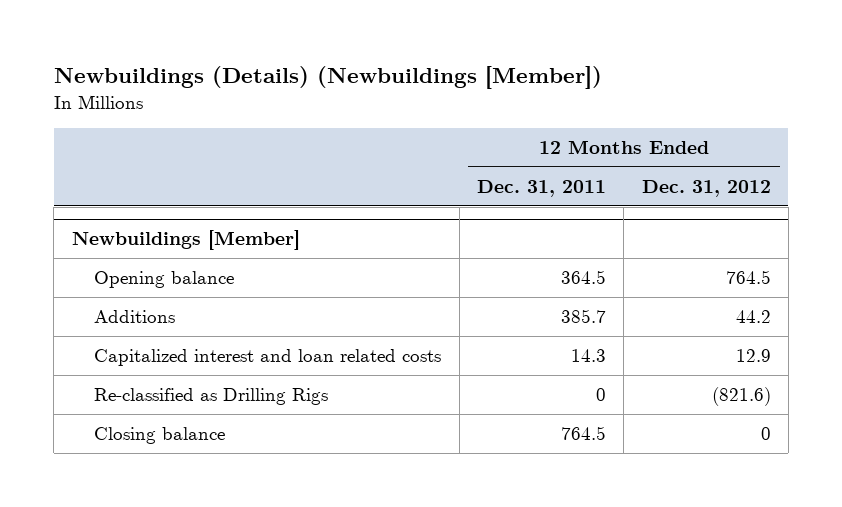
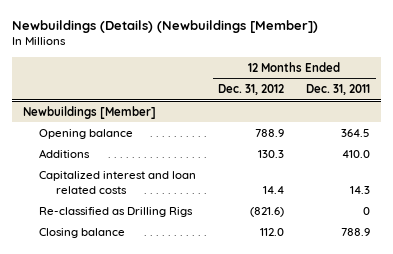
- | 12 Months Ended Dec. 31, 2011 | 12 Months Ended Dec. 31, 2012
+ | 12 Months Ended Dec. 31, 2012 | 12 Months Ended Dec. 31, 2011
@ Newbuildings [Member]
- Opening balance | 364.5 | 764.5
- Additions | 385.7 | 44.2
- Capitalized interest and loan related costs | 14.3 | 12.9
+ Opening balance | 788.9 | 364.5
+ Additions | 130.3 | 410.0
+ Capitalized interest and loan related costs | 14.4 | 14.3
- Closing balance | 764.5 | 0
+ Closing balance | 112.0 | 788.9

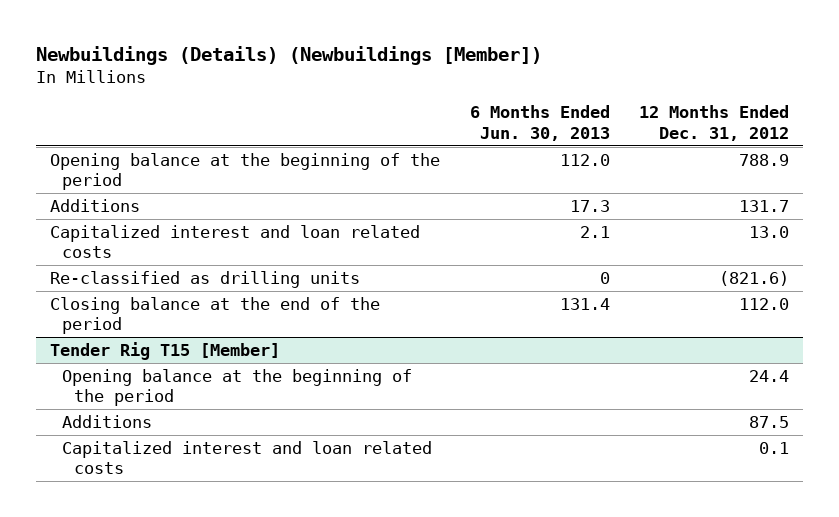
- | 12 Months Ended Dec. 31, 2012 | 12 Months Ended Dec. 31, 2011
+ | 6 Months Ended Jun. 30, 2013 | 12 Months Ended Dec. 31, 2012
- Newbuildings [Member]
- Opening balance | 788.9 | 364.5
- Additions | 130.3 | 410.0
- Capitalized interest and loan related costs | 14.4 | 14.3
- Re-classified as Drilling Rigs | (821.6) | 0
- Closing balance | 112.0 | 788.9
+ Opening balance at the beginning of the period | 112.0 | 788.9
+ Additions | 17.3 | 131.7
+ Capitalized interest and loan related costs | 2.1 | 13.0
+ Re-classified as drilling units | 0 | (821.6)
+ Closing balance at the end of the period | 131.4 | 112.0
+ Tender Rig T15 [Member]
+ Opening balance at the beginning of the period | | 24.4
+ Additions | | 87.5
+ Capitalized interest and loan related costs | | 0.1

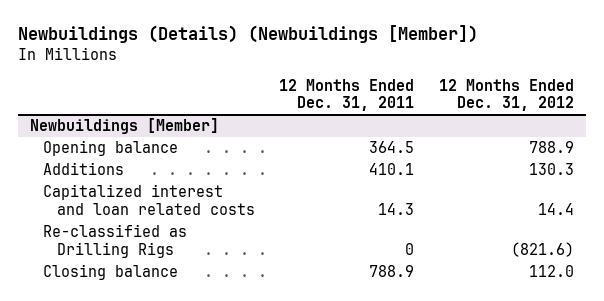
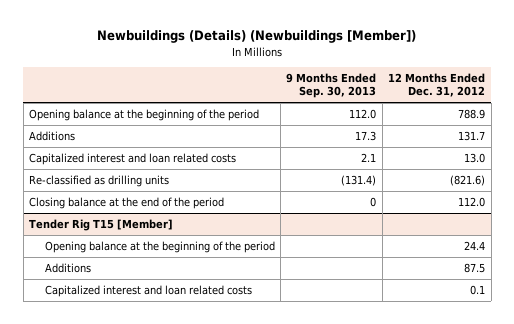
- | 12 Months Ended Dec. 31, 2011 | 12 Months Ended Dec. 31, 2012
+ | 9 Months Ended Sep. 30, 2013 | 12 Months Ended Dec. 31, 2012
- Newbuildings [Member]
- Opening balance | 364.5 | 788.9
- Additions | 410.1 | 130.3
- Capitalized interest and loan related costs | 14.3 | 14.4
- Re-classified as Drilling Rigs | 0 | (821.6)
- Closing balance | 788.9 | 112.0
+ Opening balance at the beginning of the period | 112.0 | 788.9
+ Additions | 17.3 | 131.7
+ Capitalized interest and loan related costs | 2.1 | 13.0
+ Re-classified as drilling units | (131.4) | (821.6)
+ Closing balance at the end of the period | 0 | 112.0
+ Tender Rig T15 [Member]
+ Opening balance at the beginning of the period | | 24.4
+ Additions | | 87.5
+ Capitalized interest and loan related costs | | 0.1

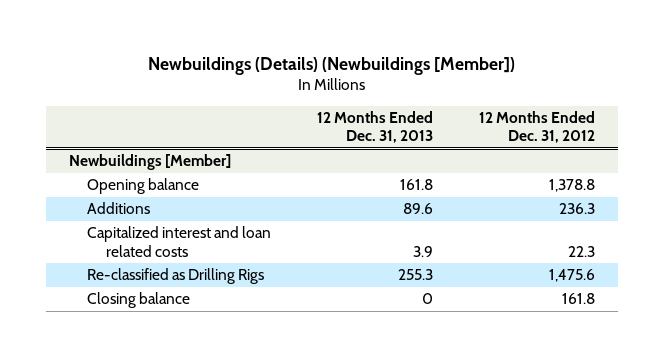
- | 9 Months Ended Sep. 30, 2013 | 12 Months Ended Dec. 31, 2012
+ | 12 Months Ended Dec. 31, 2013 | 12 Months Ended Dec. 31, 2012
- Opening balance at the beginning of the period | 112.0 | 788.9
- Additions | 17.3 | 131.7
- Capitalized interest and loan related costs | 2.1 | 13.0
- Re-classified as drilling units | (131.4) | (821.6)
- Closing balance at the end of the period | 0 | 112.0
- Tender Rig T15 [Member]
- Opening balance at the beginning of the period | | 24.4
- Additions | | 87.5
- Capitalized interest and loan related costs | | 0.1
+ Newbuildings [Member]
+ Opening balance | 161.8 | 1,378.8
+ Additions | 89.6 | 236.3
+ Capitalized interest and loan related costs | 3.9 | 22.3
+ Re-classified as Drilling Rigs | 255.3 | 1,475.6
+ Closing balance | 0 | 161.8

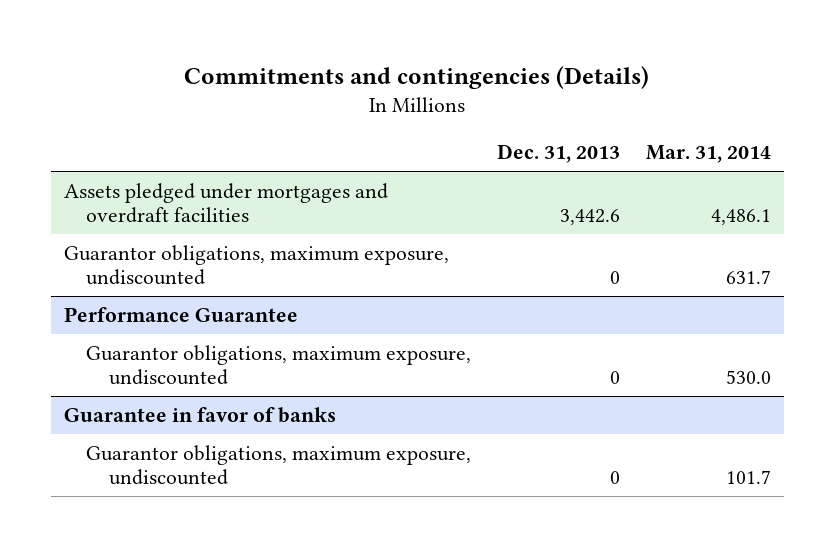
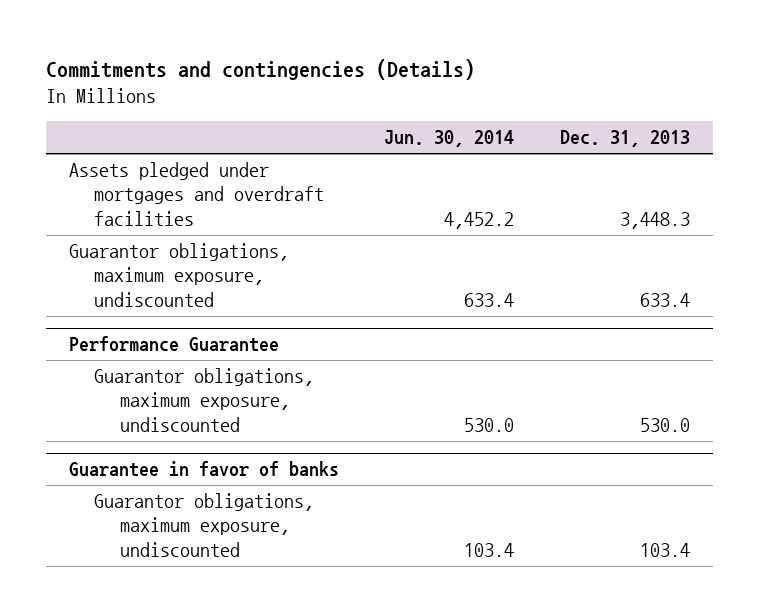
- | Dec. 31, 2013 | Mar. 31, 2014
+ | Jun. 30, 2014 | Dec. 31, 2013
- Assets pledged under mortgages and overdraft facilities | 3,442.6 | 4,486.1
- Guarantor obligations, maximum exposure, undiscounted | 0 | 631.7
+ Assets pledged under mortgages and overdraft facilities | 4,452.2 | 3,448.3
+ Guarantor obligations, maximum exposure, undiscounted | 633.4 | 633.4
@ Performance Guarantee
- Guarantor obligations, maximum exposure, undiscounted | 0 | 530.0
+ Guarantor obligations, maximum exposure, undiscounted | 530.0 | 530.0
@ Guarantee in favor of banks
- Guarantor obligations, maximum exposure, undiscounted | 0 | 101.7
+ Guarantor obligations, maximum exposure, undiscounted | 103.4 | 103.4

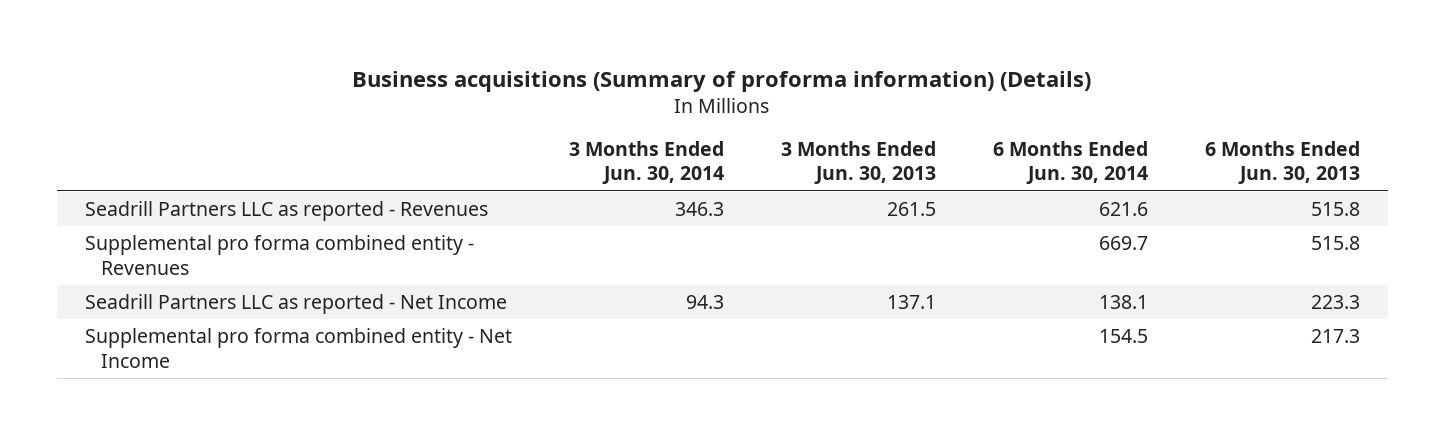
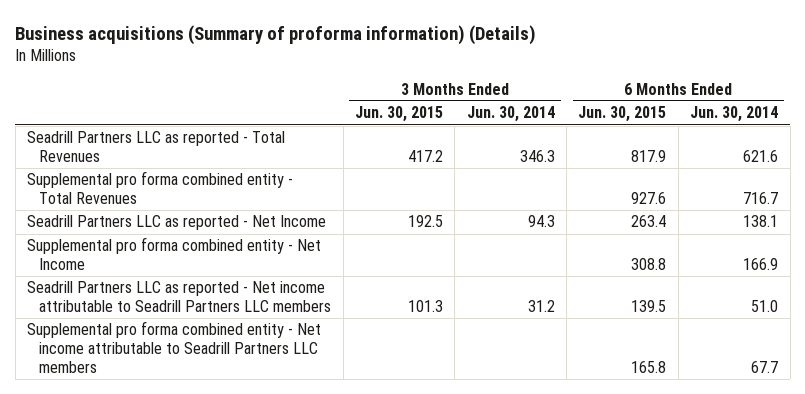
- | 3 Months Ended Jun. 30, 2014 | 3 Months Ended Jun. 30, 2013 | 6 Months Ended Jun. 30, 2014 | 6 Months Ended Jun. 30, 2013
+ | 3 Months Ended Jun. 30, 2015 | 3 Months Ended Jun. 30, 2014 | 6 Months Ended Jun. 30, 2015 | 6 Months Ended Jun. 30, 2014
- Seadrill Partners LLC as reported - Revenues | 346.3 | 261.5 | 621.6 | 515.8
- Supplemental pro forma combined entity - Revenues | | | 669.7 | 515.8
+ Seadrill Partners LLC as reported - Total Revenues | 417.2 | 346.3 | 817.9 | 621.6
+ Supplemental pro forma combined entity - Total Revenues | | | 927.6 | 716.7
- Supplemental pro forma combined entity - Net Income | | | 154.5 | 217.3
+ Supplemental pro forma combined entity - Net Income | | | 308.8 | 166.9
+ Seadrill Partners LLC as reported - Net income attributable to Seadrill Partners LLC members | 101.3 | 31.2 | 139.5 | 51.0
+ Supplemental pro forma combined entity - Net income attributable to Seadrill Partners LLC members | | | 165.8 | 67.7

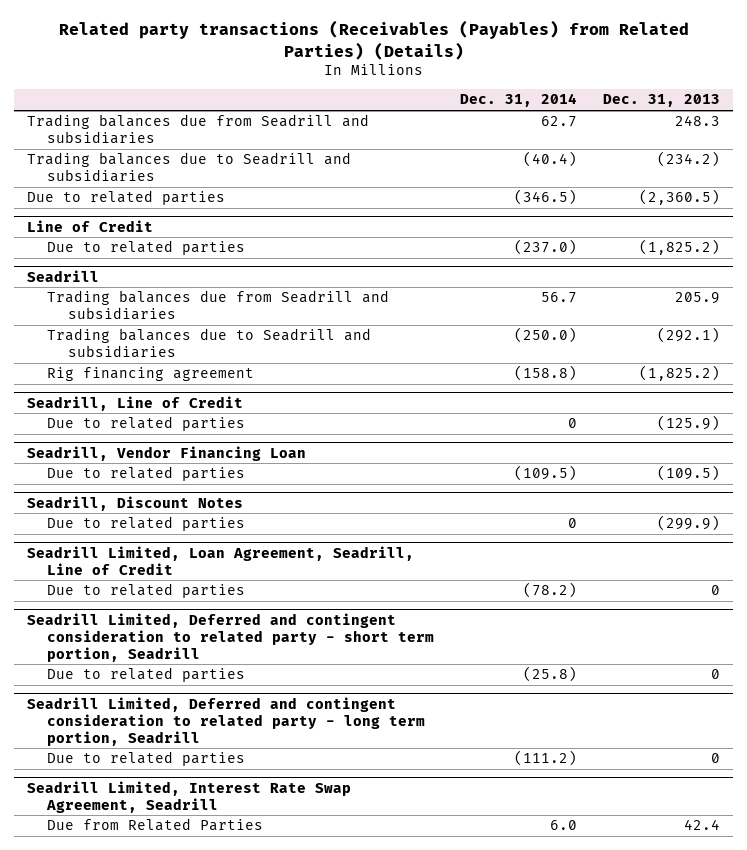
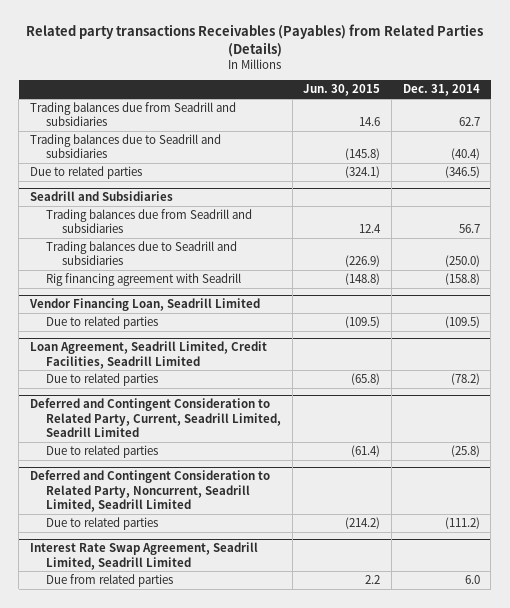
- Related party transactions (Receivables (Payables) from Related Parties) (Details)
+ Related party transactions Receivables (Payables) from Related Parties (Details)
- | Dec. 31, 2014 | Dec. 31, 2013
+ | Jun. 30, 2015 | Dec. 31, 2014
- Line of Credit
- Due to related parties | (237.0) | (1,825.2)
- Seadrill
+ Seadrill and Subsidiaries
- Rig financing agreement | (158.8) | (1,825.2)
- Seadrill, Line of Credit
- Due to related parties | 0 | (125.9)
- Seadrill, Vendor Financing Loan
+ Rig financing agreement with Seadrill | (148.8) | (158.8)
+ Vendor Financing Loan, Seadrill Limited
- Seadrill, Discount Notes
- Due to related parties | 0 | (299.9)
- Seadrill Limited, Loan Agreement, Seadrill, Line of Credit
+ Loan Agreement, Seadrill Limited, Credit Facilities, Seadrill Limited
- Seadrill Limited, Deferred and contingent consideration to related party - short term portion, Seadrill
+ Deferred and Contingent Consideration to Related Party, Current, Seadrill Limited, Seadrill Limited
- Seadrill Limited, Deferred and contingent consideration to related party - long term portion, Seadrill
+ Deferred and Contingent Consideration to Related Party, Noncurrent, Seadrill Limited, Seadrill Limited
- Seadrill Limited, Interest Rate Swap Agreement, Seadrill
- Due from Related Parties | 6.0 | 42.4
+ Interest Rate Swap Agreement, Seadrill Limited, Seadrill Limited
+ Due from related parties | 2.2 | 6.0

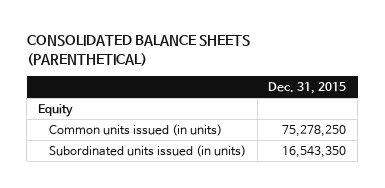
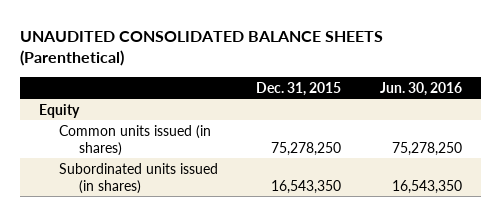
- CONSOLIDATED BALANCE SHEETS (PARENTHETICAL)
+ UNAUDITED CONSOLIDATED BALANCE SHEETS (Parenthetical)
- | Dec. 31, 2015
+ | Dec. 31, 2015 | Jun. 30, 2016
- Common units issued (in units) | 75,278,250
- Subordinated units issued (in units) | 16,543,350
+ Common units issued (in shares) | 75,278,250 | 75,278,250
+ Subordinated units issued (in shares) | 16,543,350 | 16,543,350

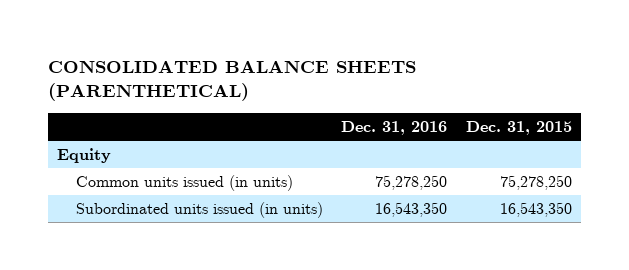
- UNAUDITED CONSOLIDATED BALANCE SHEETS (Parenthetical)
+ CONSOLIDATED BALANCE SHEETS (PARENTHETICAL)
- | Dec. 31, 2015 | Jun. 30, 2016
+ | Dec. 31, 2016 | Dec. 31, 2015
- Common units issued (in shares) | 75,278,250 | 75,278,250
- Subordinated units issued (in shares) | 16,543,350 | 16,543,350
+ Common units issued (in units) | 75,278,250 | 75,278,250
+ Subordinated units issued (in units) | 16,543,350 | 16,543,350

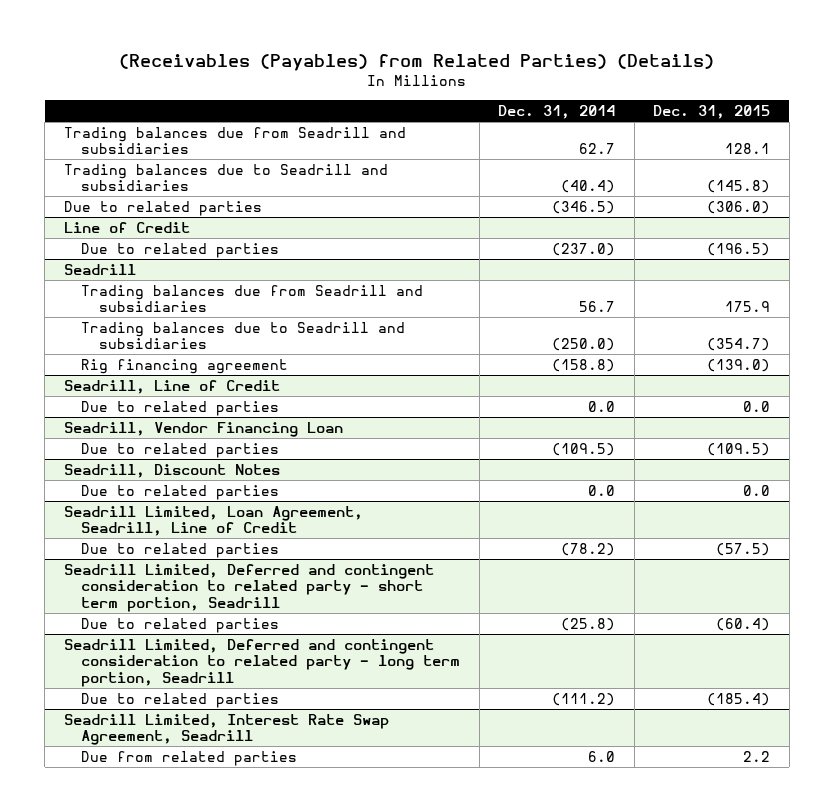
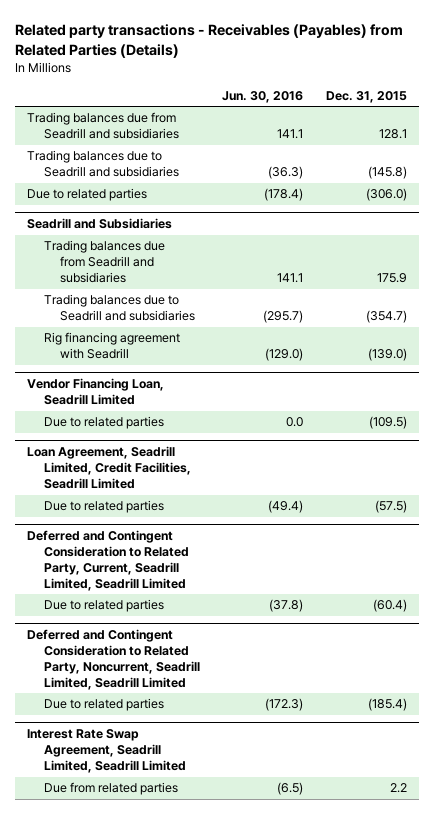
- (Receivables (Payables) from Related Parties) (Details)
+ Related party transactions - Receivables (Payables) from Related Parties (Details)
- | Dec. 31, 2014 | Dec. 31, 2015
+ | Jun. 30, 2016 | Dec. 31, 2015
- Line of Credit
- Due to related parties | (237.0) | (196.5)
- Seadrill
+ Seadrill and Subsidiaries
- Rig financing agreement | (158.8) | (139.0)
- Seadrill, Line of Credit
- Due to related parties | 0.0 | 0.0
- Seadrill, Vendor Financing Loan
+ Rig financing agreement with Seadrill | (129.0) | (139.0)
+ Vendor Financing Loan, Seadrill Limited
- Seadrill, Discount Notes
- Due to related parties | 0.0 | 0.0
- Seadrill Limited, Loan Agreement, Seadrill, Line of Credit
+ Loan Agreement, Seadrill Limited, Credit Facilities, Seadrill Limited
- Seadrill Limited, Deferred and contingent consideration to related party - short term portion, Seadrill
+ Deferred and Contingent Consideration to Related Party, Current, Seadrill Limited, Seadrill Limited
- Seadrill Limited, Deferred and contingent consideration to related party - long term portion, Seadrill
+ Deferred and Contingent Consideration to Related Party, Noncurrent, Seadrill Limited, Seadrill Limited
- Seadrill Limited, Interest Rate Swap Agreement, Seadrill
+ Interest Rate Swap Agreement, Seadrill Limited, Seadrill Limited

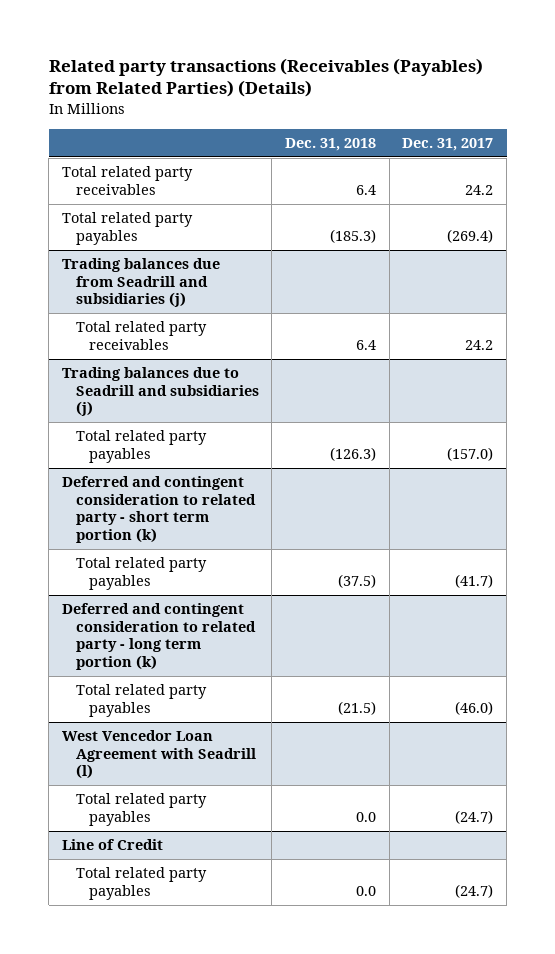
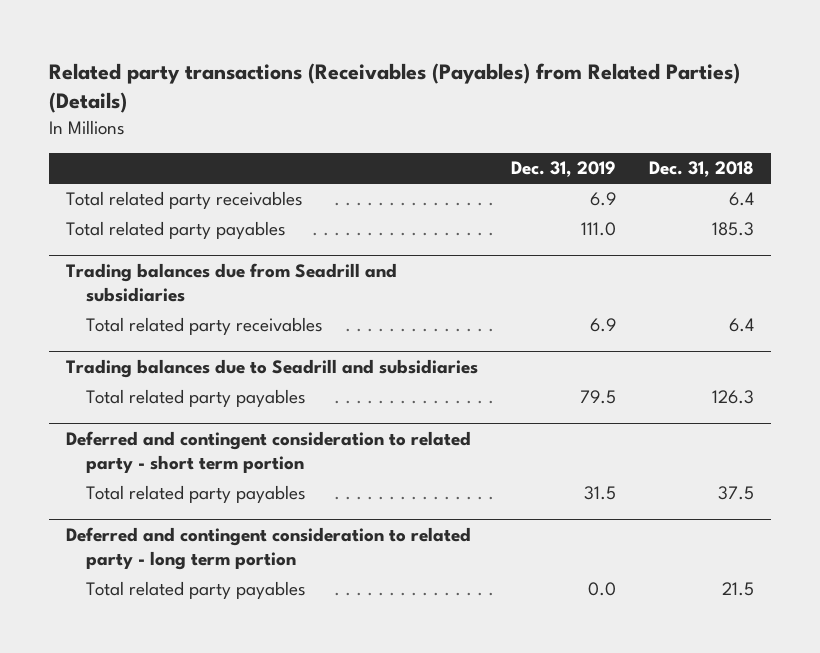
- | Dec. 31, 2018 | Dec. 31, 2017
+ | Dec. 31, 2019 | Dec. 31, 2018
- Total related party payables | (185.3) | (269.4)
- Trading balances due from Seadrill and subsidiaries (j)
+ Total related party payables | 111.0 | 185.3
+ Trading balances due from Seadrill and subsidiaries
- Trading balances due to Seadrill and subsidiaries (j)
- Total related party payables | (126.3) | (157.0)
- Deferred and contingent consideration to related party - short term portion (k)
- Total related party payables | (37.5) | (41.7)
- Deferred and contingent consideration to related party - long term portion (k)
- Total related party payables | (21.5) | (46.0)
- West Vencedor Loan Agreement with Seadrill (l)
- Total related party payables | 0.0 | (24.7)
- Line of Credit
- Total related party payables | 0.0 | (24.7)
+ Trading balances due to Seadrill and subsidiaries
+ Total related party payables | 79.5 | 126.3
+ Deferred and contingent consideration to related party - short term portion
+ Total related party payables | 31.5 | 37.5
+ Deferred and contingent consideration to related party - long term portion
+ Total related party payables | 0.0 | 21.5

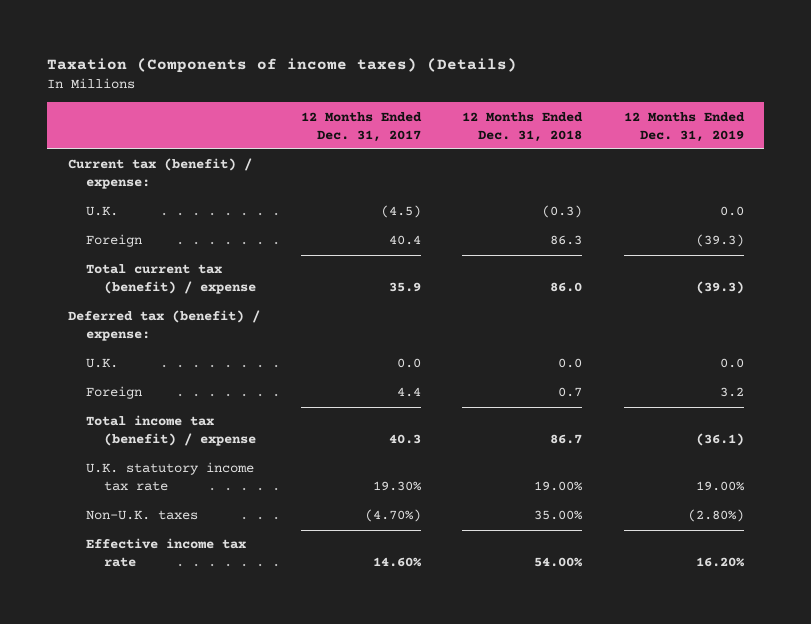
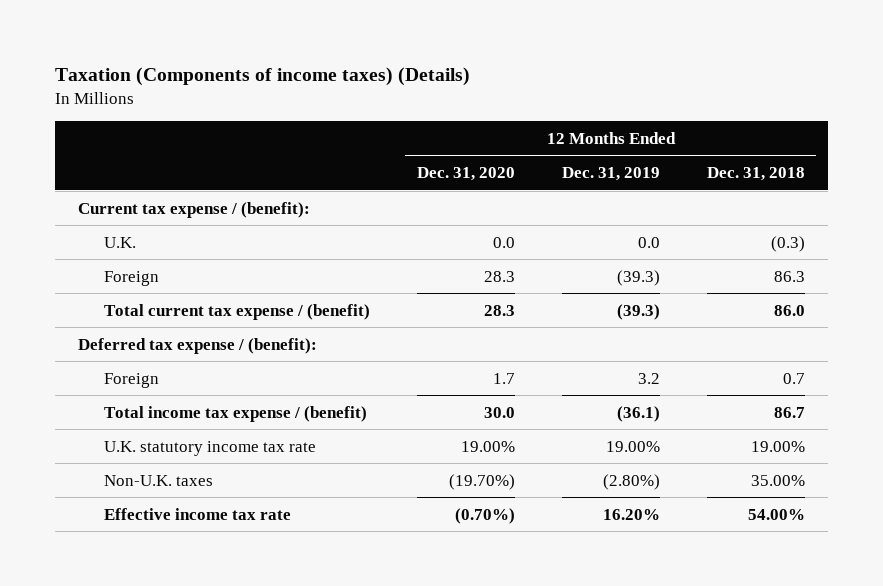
- | 12 Months Ended Dec. 31, 2017 | 12 Months Ended Dec. 31, 2018 | 12 Months Ended Dec. 31, 2019
+ | 12 Months Ended Dec. 31, 2020 | 12 Months Ended Dec. 31, 2019 | 12 Months Ended Dec. 31, 2018
- Current tax (benefit) / expense:
+ Current tax expense / (benefit):
- Total current tax (benefit) / expense | 35.9 | 86.0 | (39.3)
- Deferred tax (benefit) / expense:
- U.K. | 0.0 | 0.0 | 0.0
+ Total current tax expense / (benefit) | 28.3 | (39.3) | 86.0
+ Deferred tax expense / (benefit):
- Total income tax (benefit) / expense | 40.3 | 86.7 | (36.1)
+ Total income tax expense / (benefit) | 30.0 | (36.1) | 86.7

